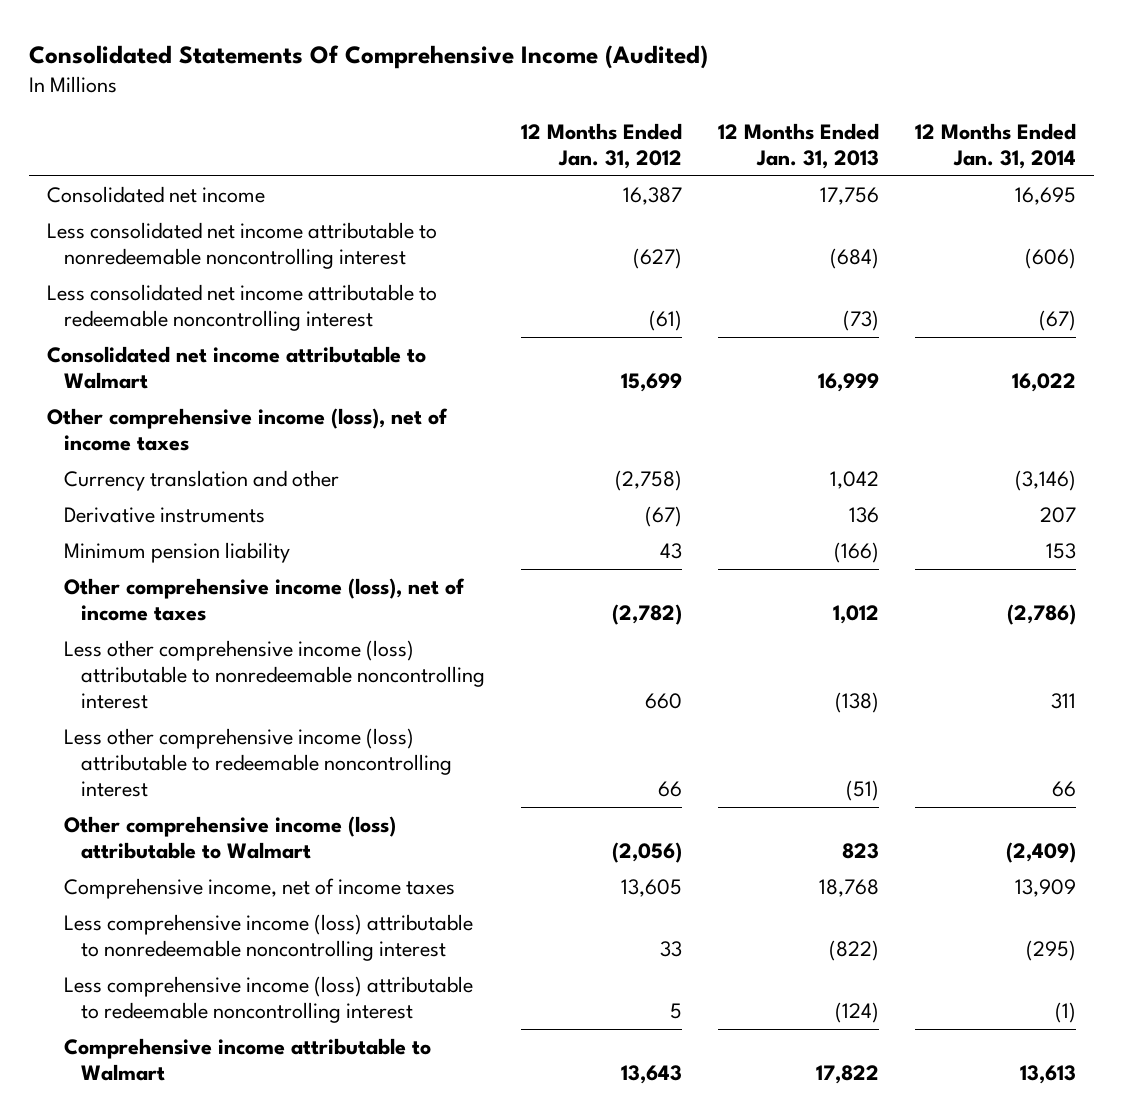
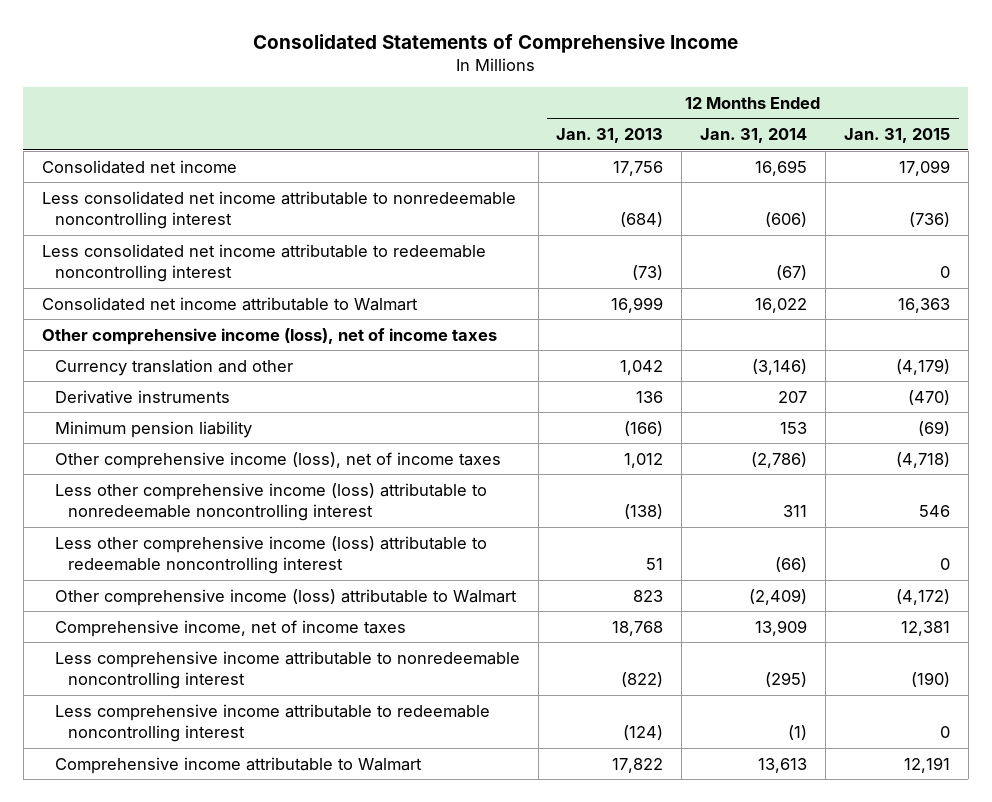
- Consolidated Statements Of Comprehensive Income (Audited)
+ Consolidated Statements of Comprehensive Income
- | 12 Months Ended Jan. 31, 2012 | 12 Months Ended Jan. 31, 2013 | 12 Months Ended Jan. 31, 2014
+ | 12 Months Ended Jan. 31, 2013 | 12 Months Ended Jan. 31, 2014 | 12 Months Ended Jan. 31, 2015
- Less other comprehensive income (loss) attributable to redeemable noncontrolling interest | 66 | (51) | 66
+ Less other comprehensive income (loss) attributable to redeemable noncontrolling interest | 51 | (66) | 0
- Less comprehensive income (loss) attributable to nonredeemable noncontrolling interest | 33 | (822) | (295)
- Less comprehensive income (loss) attributable to redeemable noncontrolling interest | 5 | (124) | (1)
+ Less comprehensive income attributable to nonredeemable noncontrolling interest | (822) | (295) | (190)
+ Less comprehensive income attributable to redeemable noncontrolling interest | (124) | (1) | 0

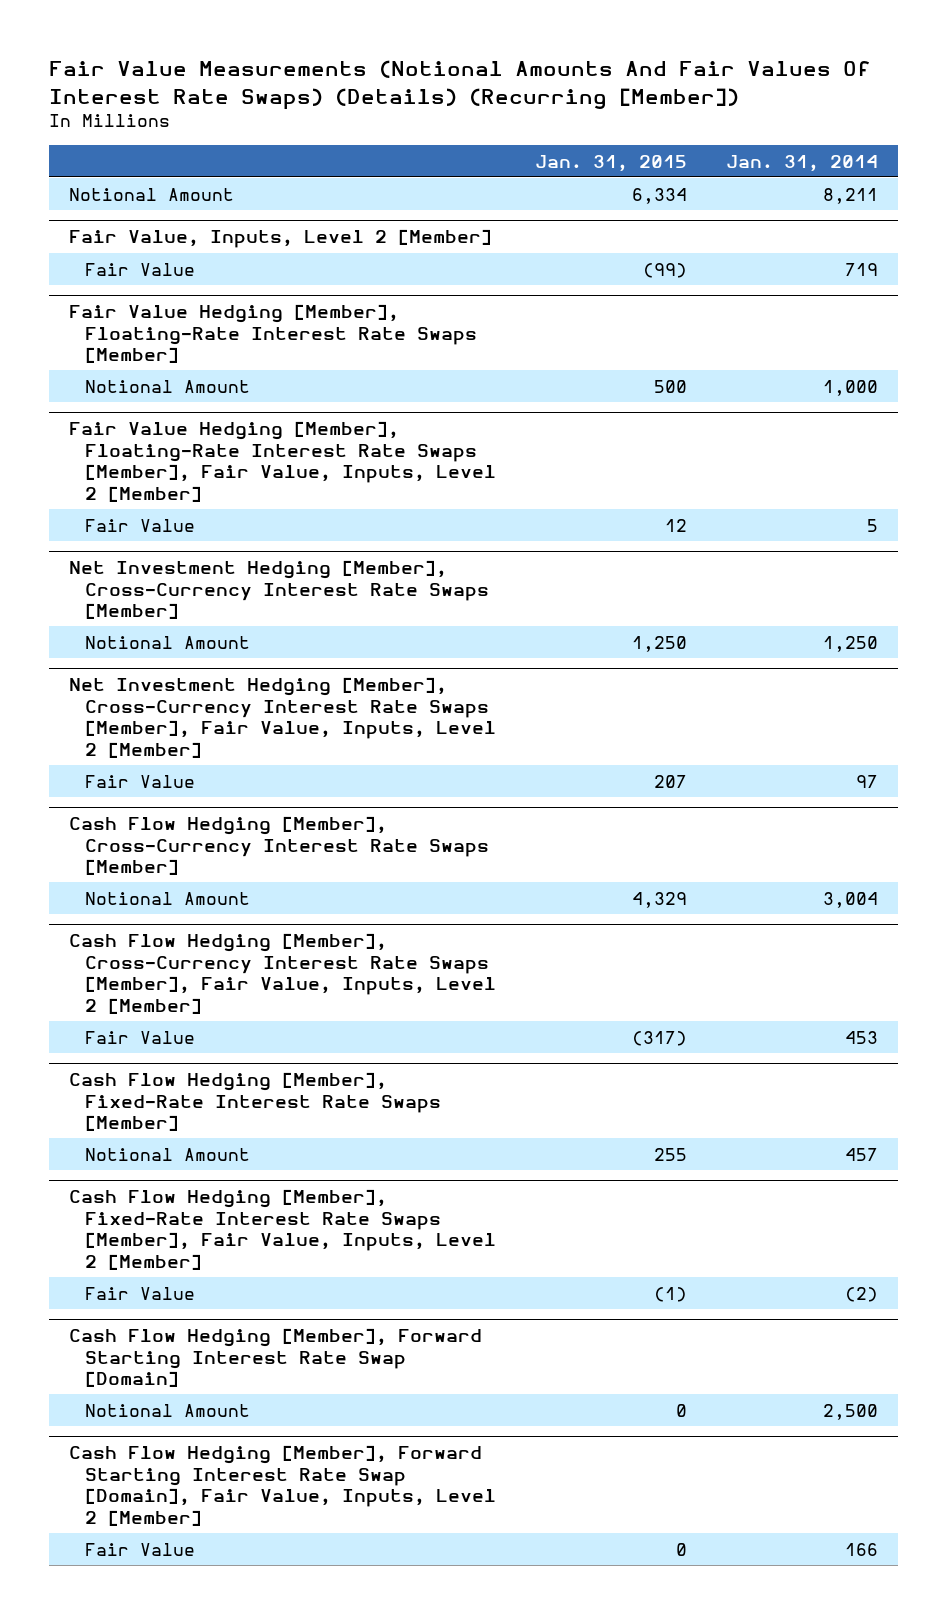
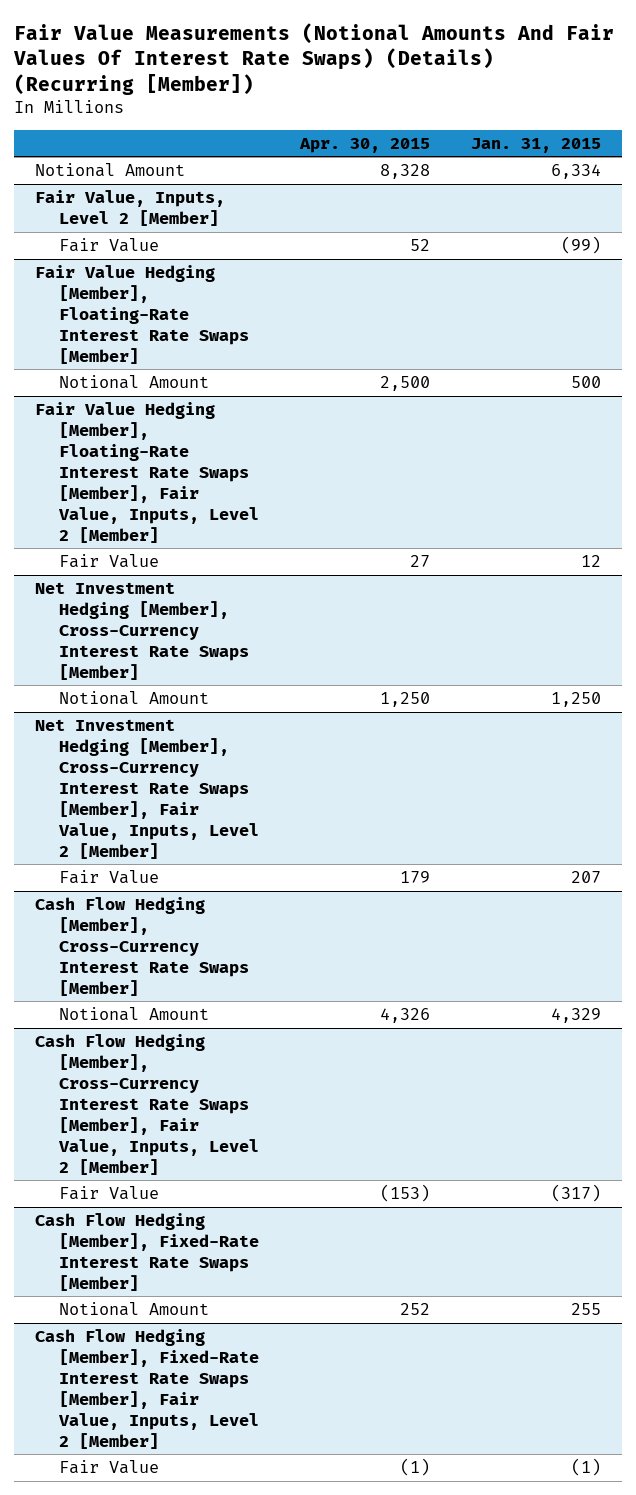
- | Jan. 31, 2015 | Jan. 31, 2014
+ | Apr. 30, 2015 | Jan. 31, 2015
- Cash Flow Hedging [Member], Forward Starting Interest Rate Swap [Domain]
- Notional Amount | 0 | 2,500
- Cash Flow Hedging [Member], Forward Starting Interest Rate Swap [Domain], Fair Value, Inputs, Level 2 [Member]
- Fair Value | 0 | 166

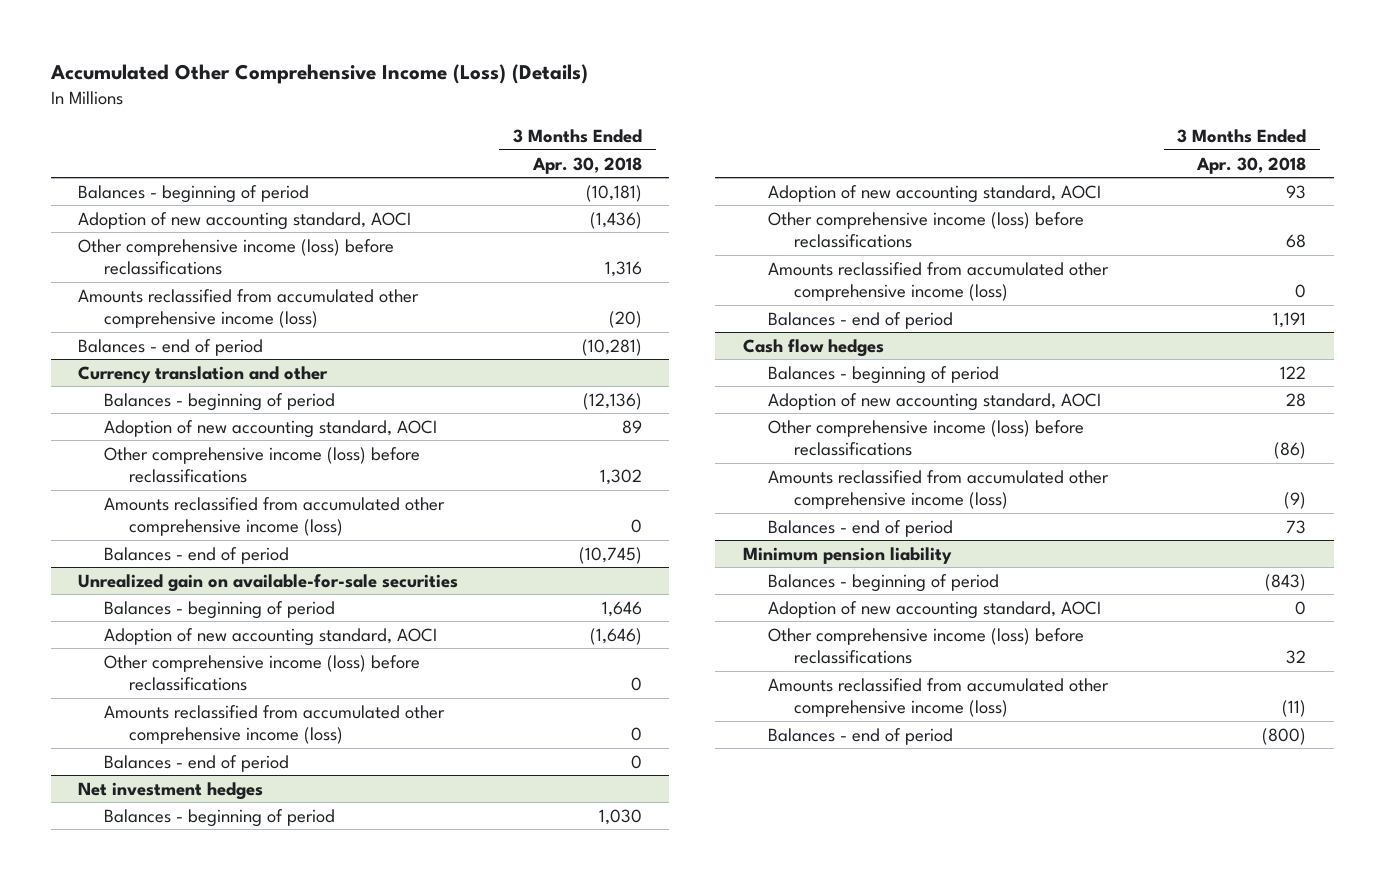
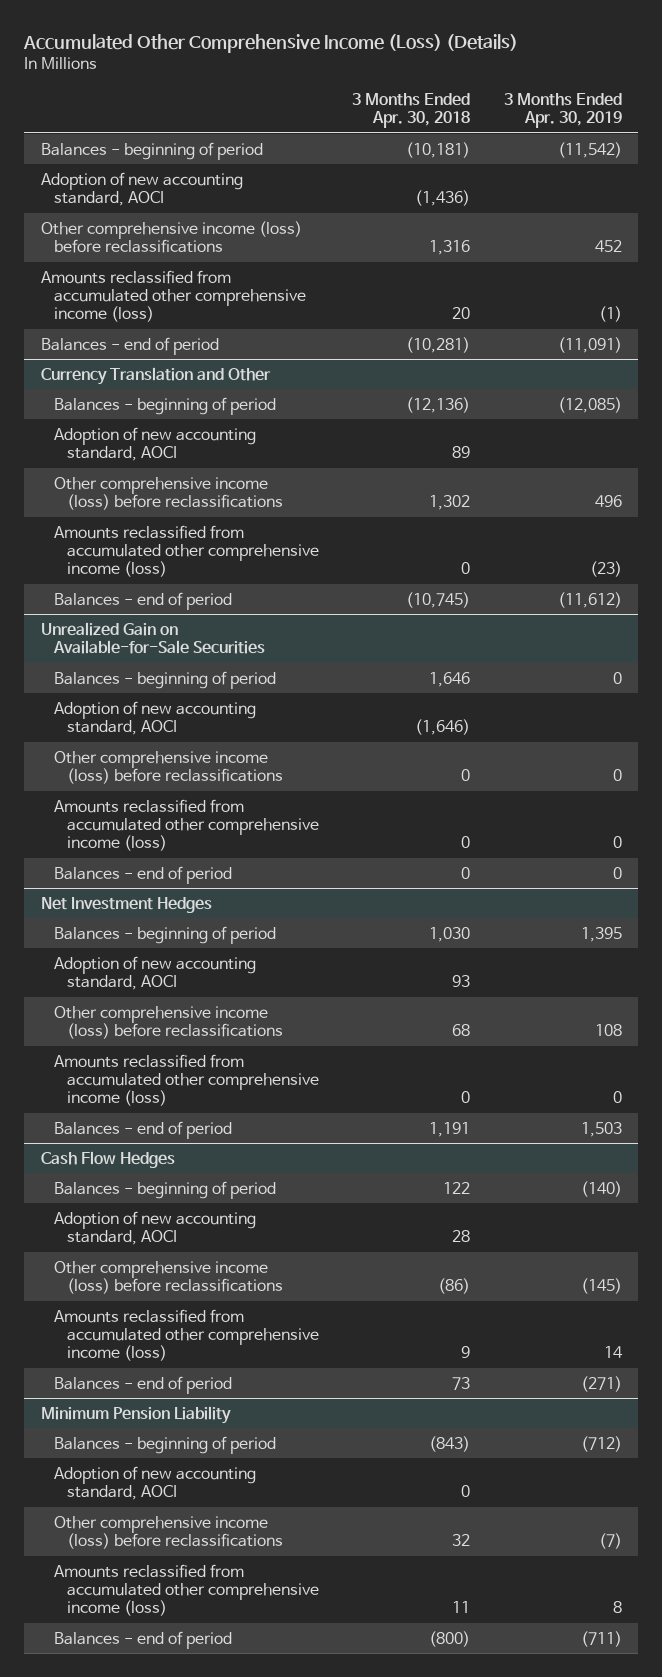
- | 3 Months Ended Apr. 30, 2018
+ | 3 Months Ended Apr. 30, 2018 | 3 Months Ended Apr. 30, 2019
- Amounts reclassified from accumulated other comprehensive income (loss) | (20)
+ Amounts reclassified from accumulated other comprehensive income (loss) | 20 | (1)
- Currency translation and other
+ Currency Translation and Other
- Unrealized gain on available-for-sale securities
+ Unrealized Gain on Available-for-Sale Securities
- Net investment hedges
+ Net Investment Hedges
- Cash flow hedges
+ Cash Flow Hedges
- Amounts reclassified from accumulated other comprehensive income (loss) | (9)
+ Amounts reclassified from accumulated other comprehensive income (loss) | 9 | 14
- Minimum pension liability
+ Minimum Pension Liability
- Amounts reclassified from accumulated other comprehensive income (loss) | (11)
+ Amounts reclassified from accumulated other comprehensive income (loss) | 11 | 8

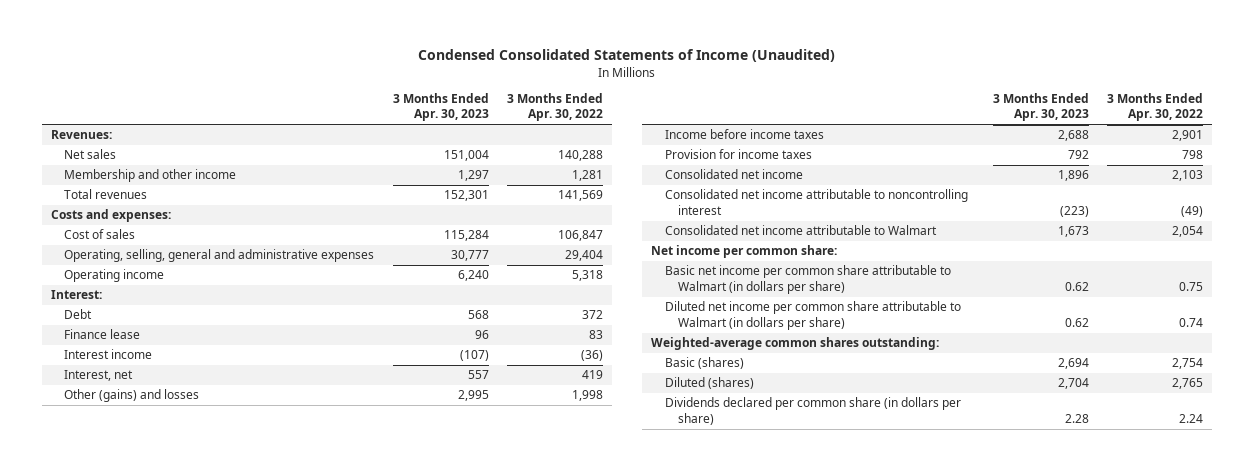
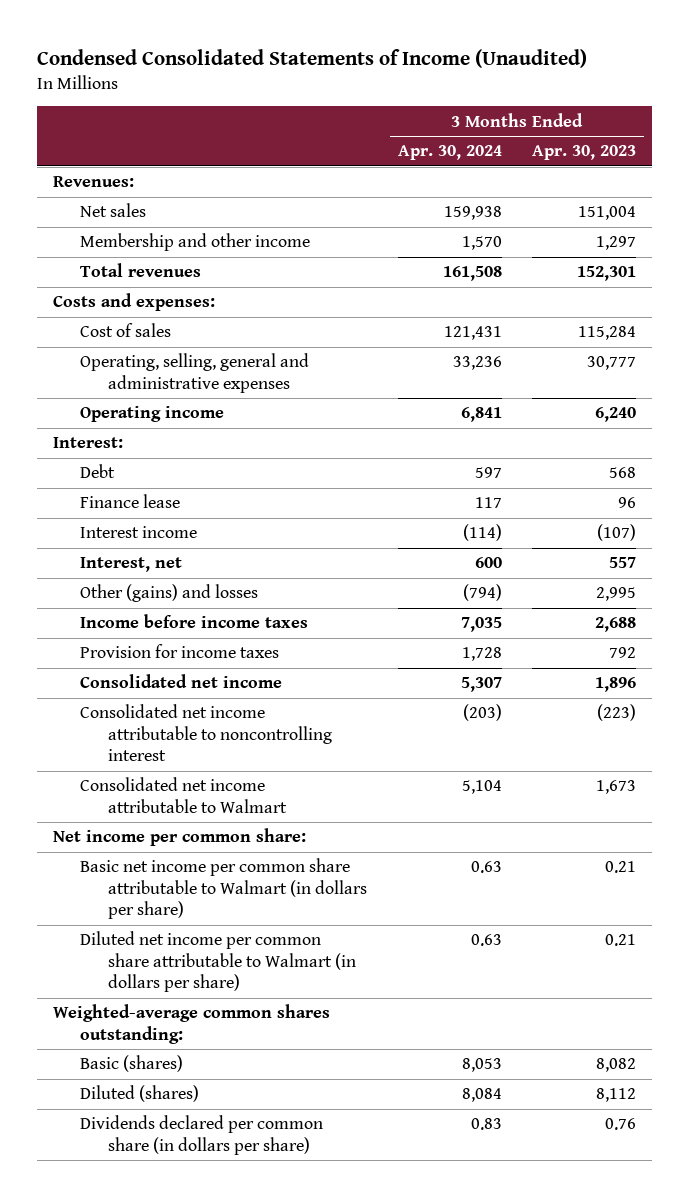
- | 3 Months Ended Apr. 30, 2023 | 3 Months Ended Apr. 30, 2022
+ | 3 Months Ended Apr. 30, 2024 | 3 Months Ended Apr. 30, 2023
- Basic net income per common share attributable to Walmart (in dollars per share) | 0.62 | 0.75
- Diluted net income per common share attributable to Walmart (in dollars per share) | 0.62 | 0.74
+ Basic net income per common share attributable to Walmart (in dollars per share) | 0.63 | 0.21
+ Diluted net income per common share attributable to Walmart (in dollars per share) | 0.63 | 0.21
- Basic (shares) | 2,694 | 2,754
- Diluted (shares) | 2,704 | 2,765
- Dividends declared per common share (in dollars per share) | 2.28 | 2.24
+ Basic (shares) | 8,053 | 8,082
+ Diluted (shares) | 8,084 | 8,112
+ Dividends declared per common share (in dollars per share) | 0.83 | 0.76

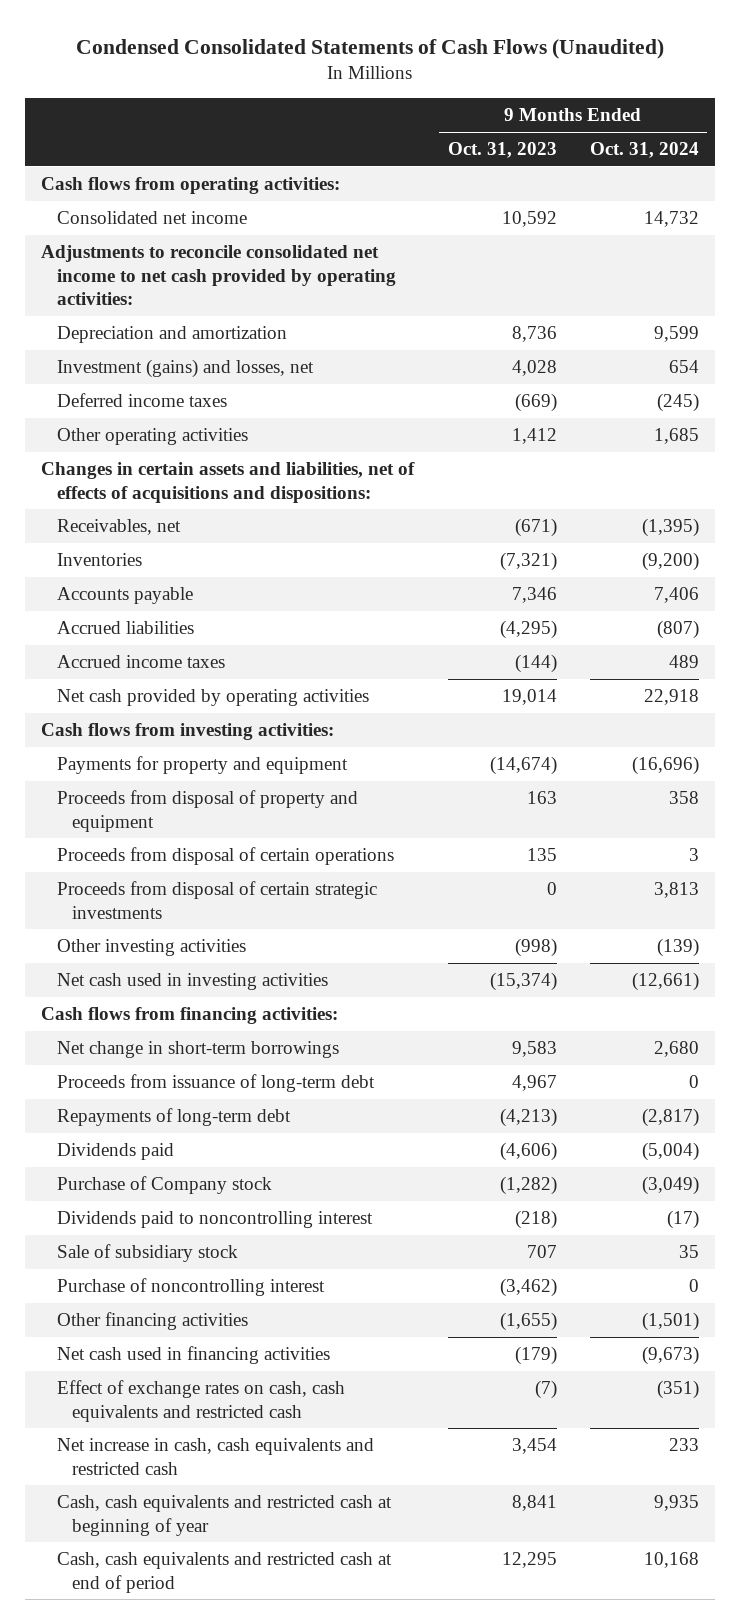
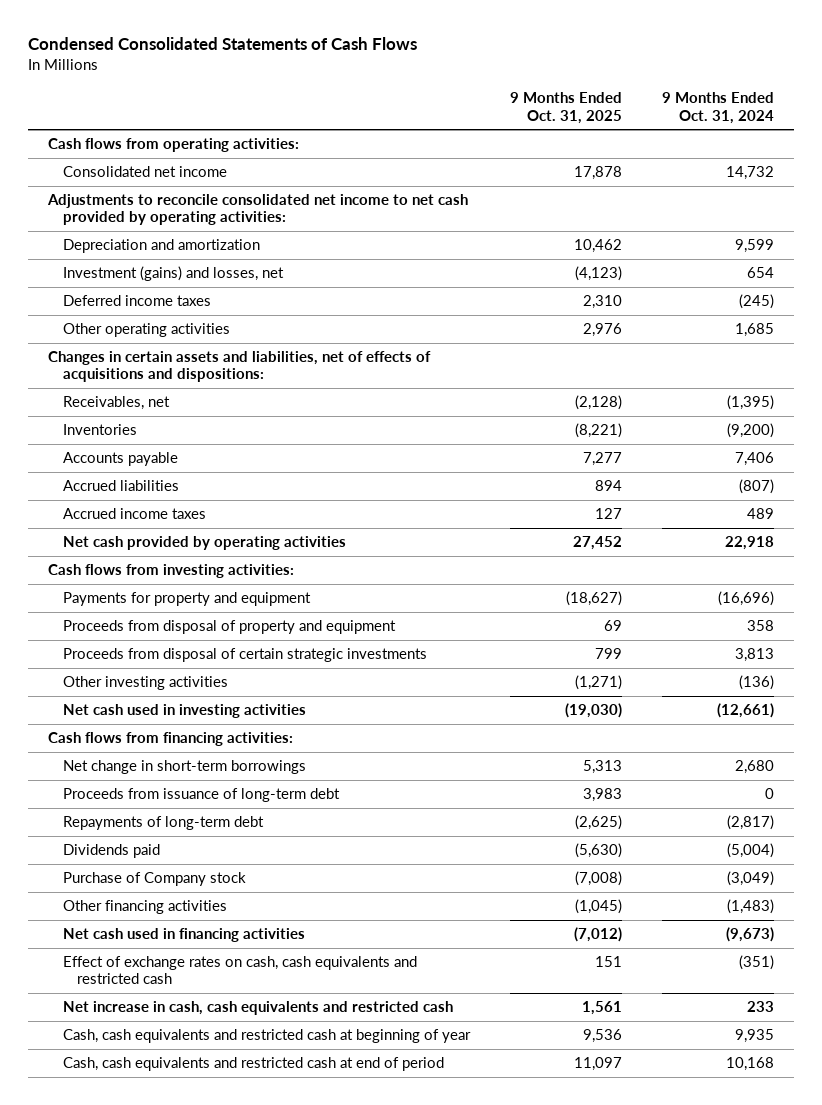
- Condensed Consolidated Statements of Cash Flows (Unaudited)
+ Condensed Consolidated Statements of Cash Flows
- | 9 Months Ended Oct. 31, 2023 | 9 Months Ended Oct. 31, 2024
+ | 9 Months Ended Oct. 31, 2025 | 9 Months Ended Oct. 31, 2024
- Proceeds from disposal of certain operations | 135 | 3
- Other investing activities | (998) | (139)
+ Other investing activities | (1,271) | (136)
- Dividends paid to noncontrolling interest | (218) | (17)
- Sale of subsidiary stock | 707 | 35
- Purchase of noncontrolling interest | (3,462) | 0
- Other financing activities | (1,655) | (1,501)
+ Other financing activities | (1,045) | (1,483)

